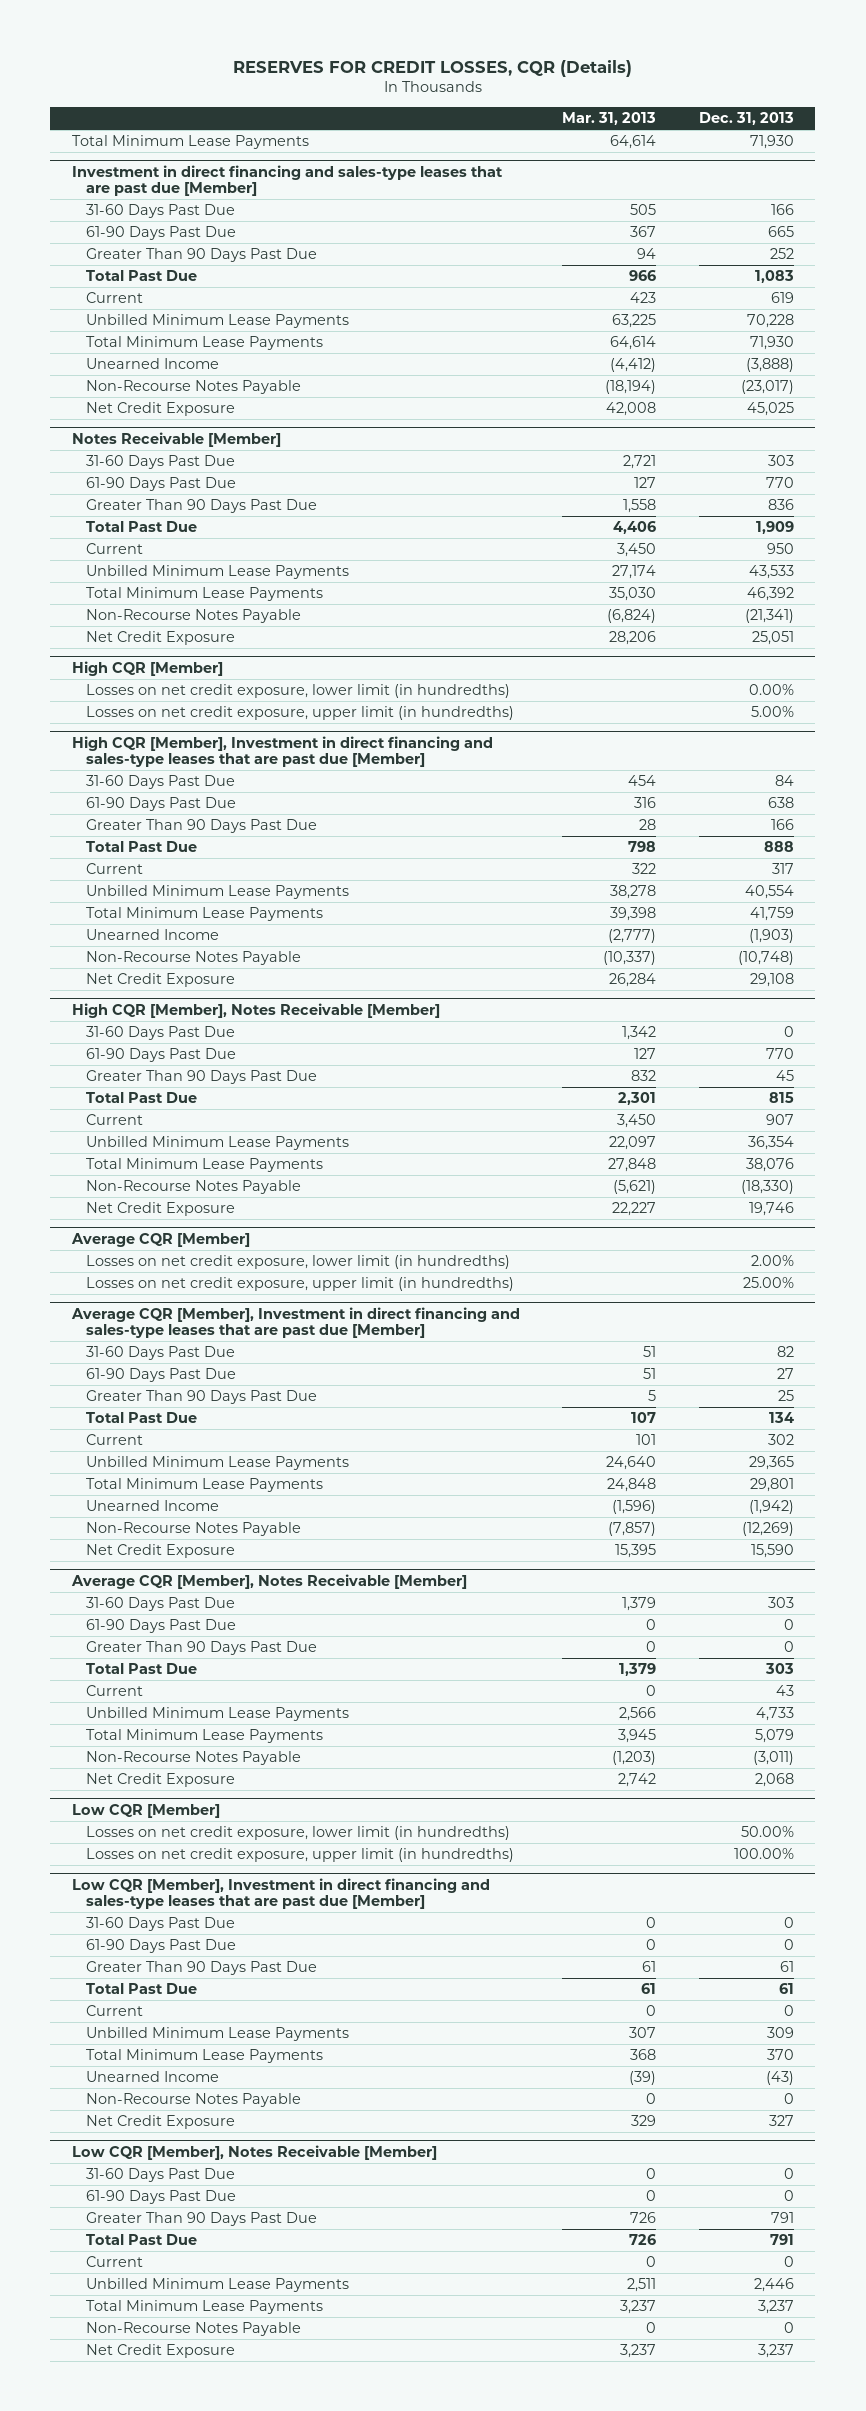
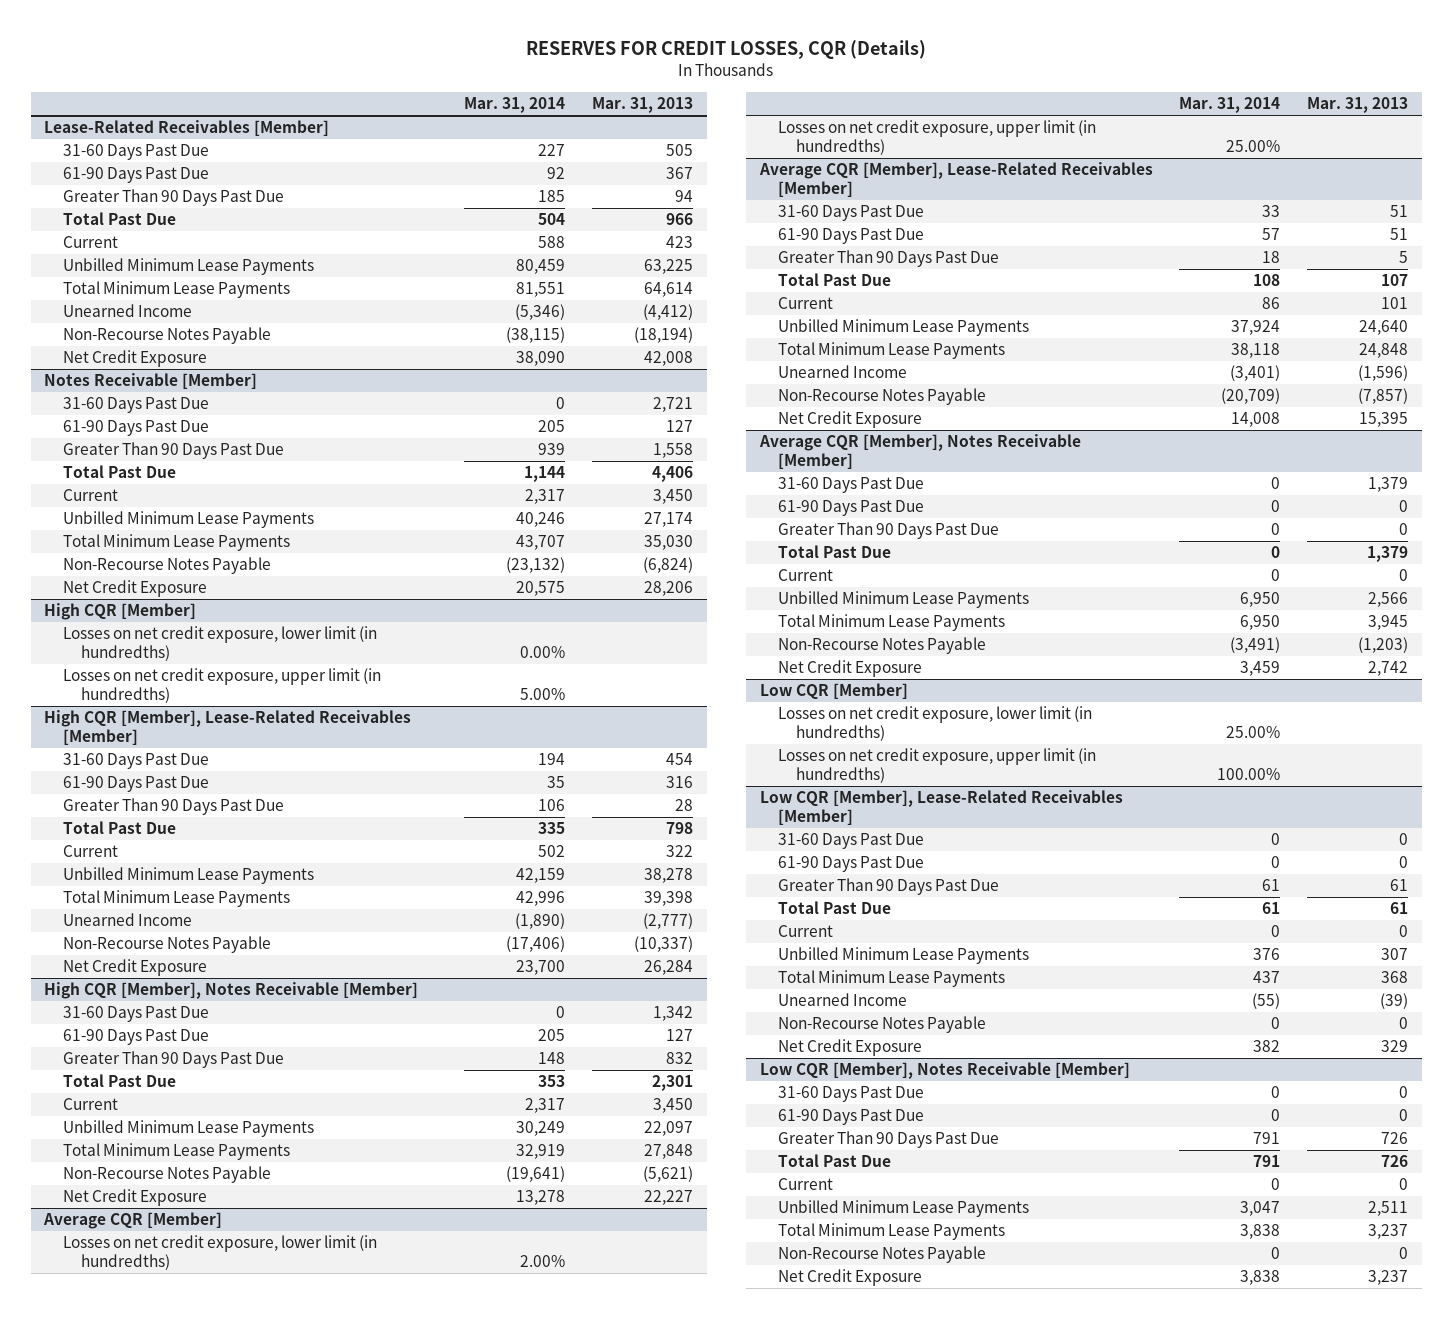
- | Mar. 31, 2013 | Dec. 31, 2013
+ | Mar. 31, 2014 | Mar. 31, 2013
- Total Minimum Lease Payments | 64,614 | 71,930
- Investment in direct financing and sales-type leases that are past due [Member]
+ Lease-Related Receivables [Member]
- High CQR [Member], Investment in direct financing and sales-type leases that are past due [Member]
+ High CQR [Member], Lease-Related Receivables [Member]
- Average CQR [Member], Investment in direct financing and sales-type leases that are past due [Member]
+ Average CQR [Member], Lease-Related Receivables [Member]
- Low CQR [Member], Investment in direct financing and sales-type leases that are past due [Member]
+ Low CQR [Member], Lease-Related Receivables [Member]

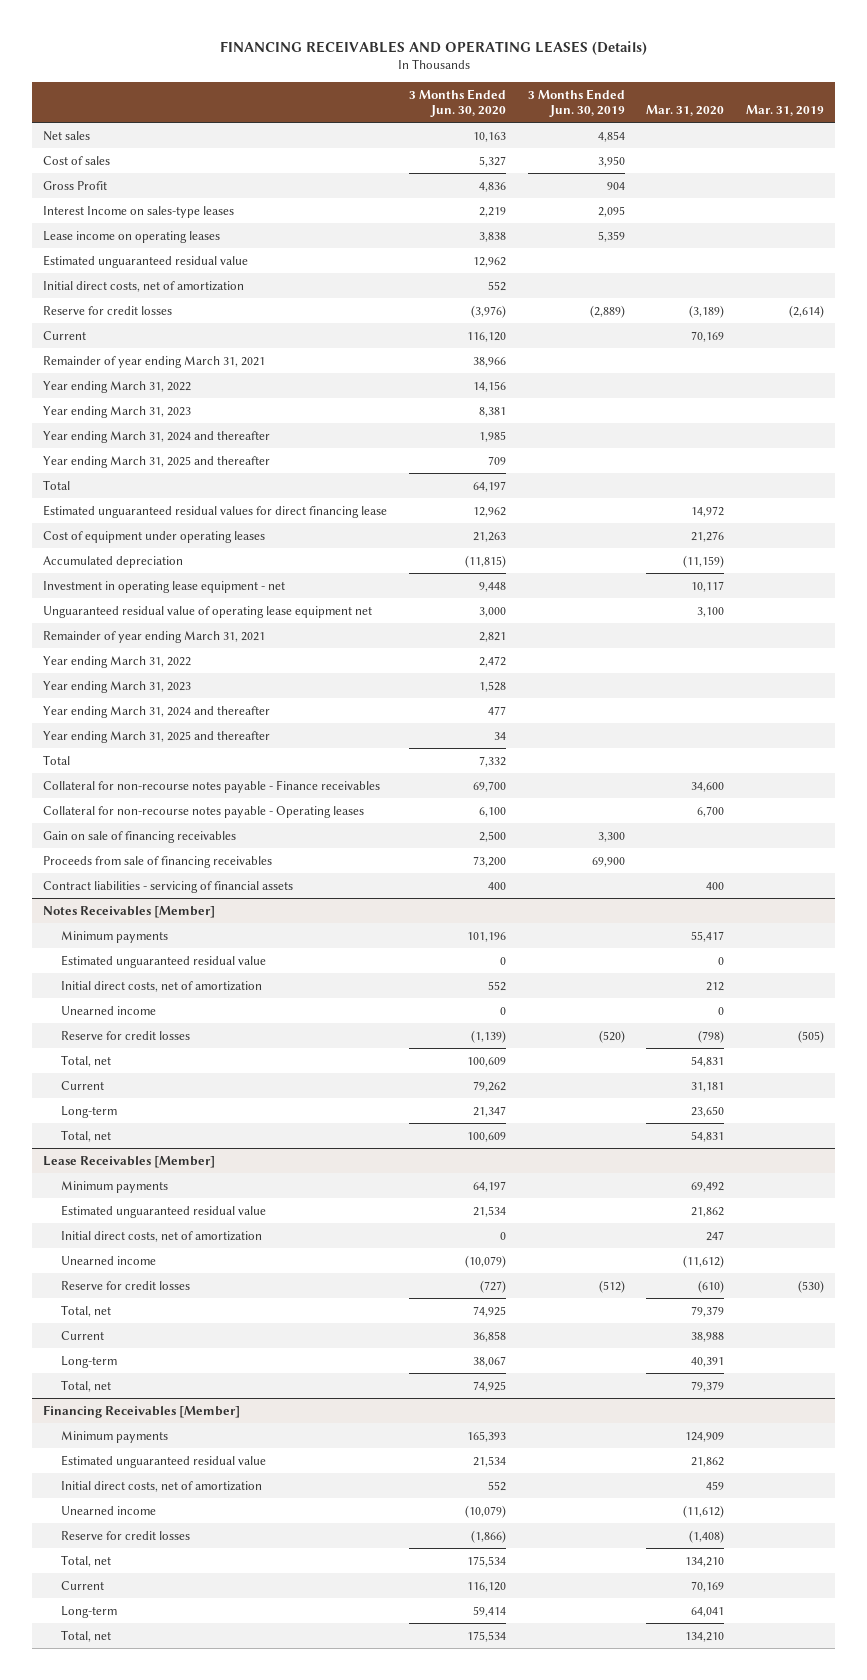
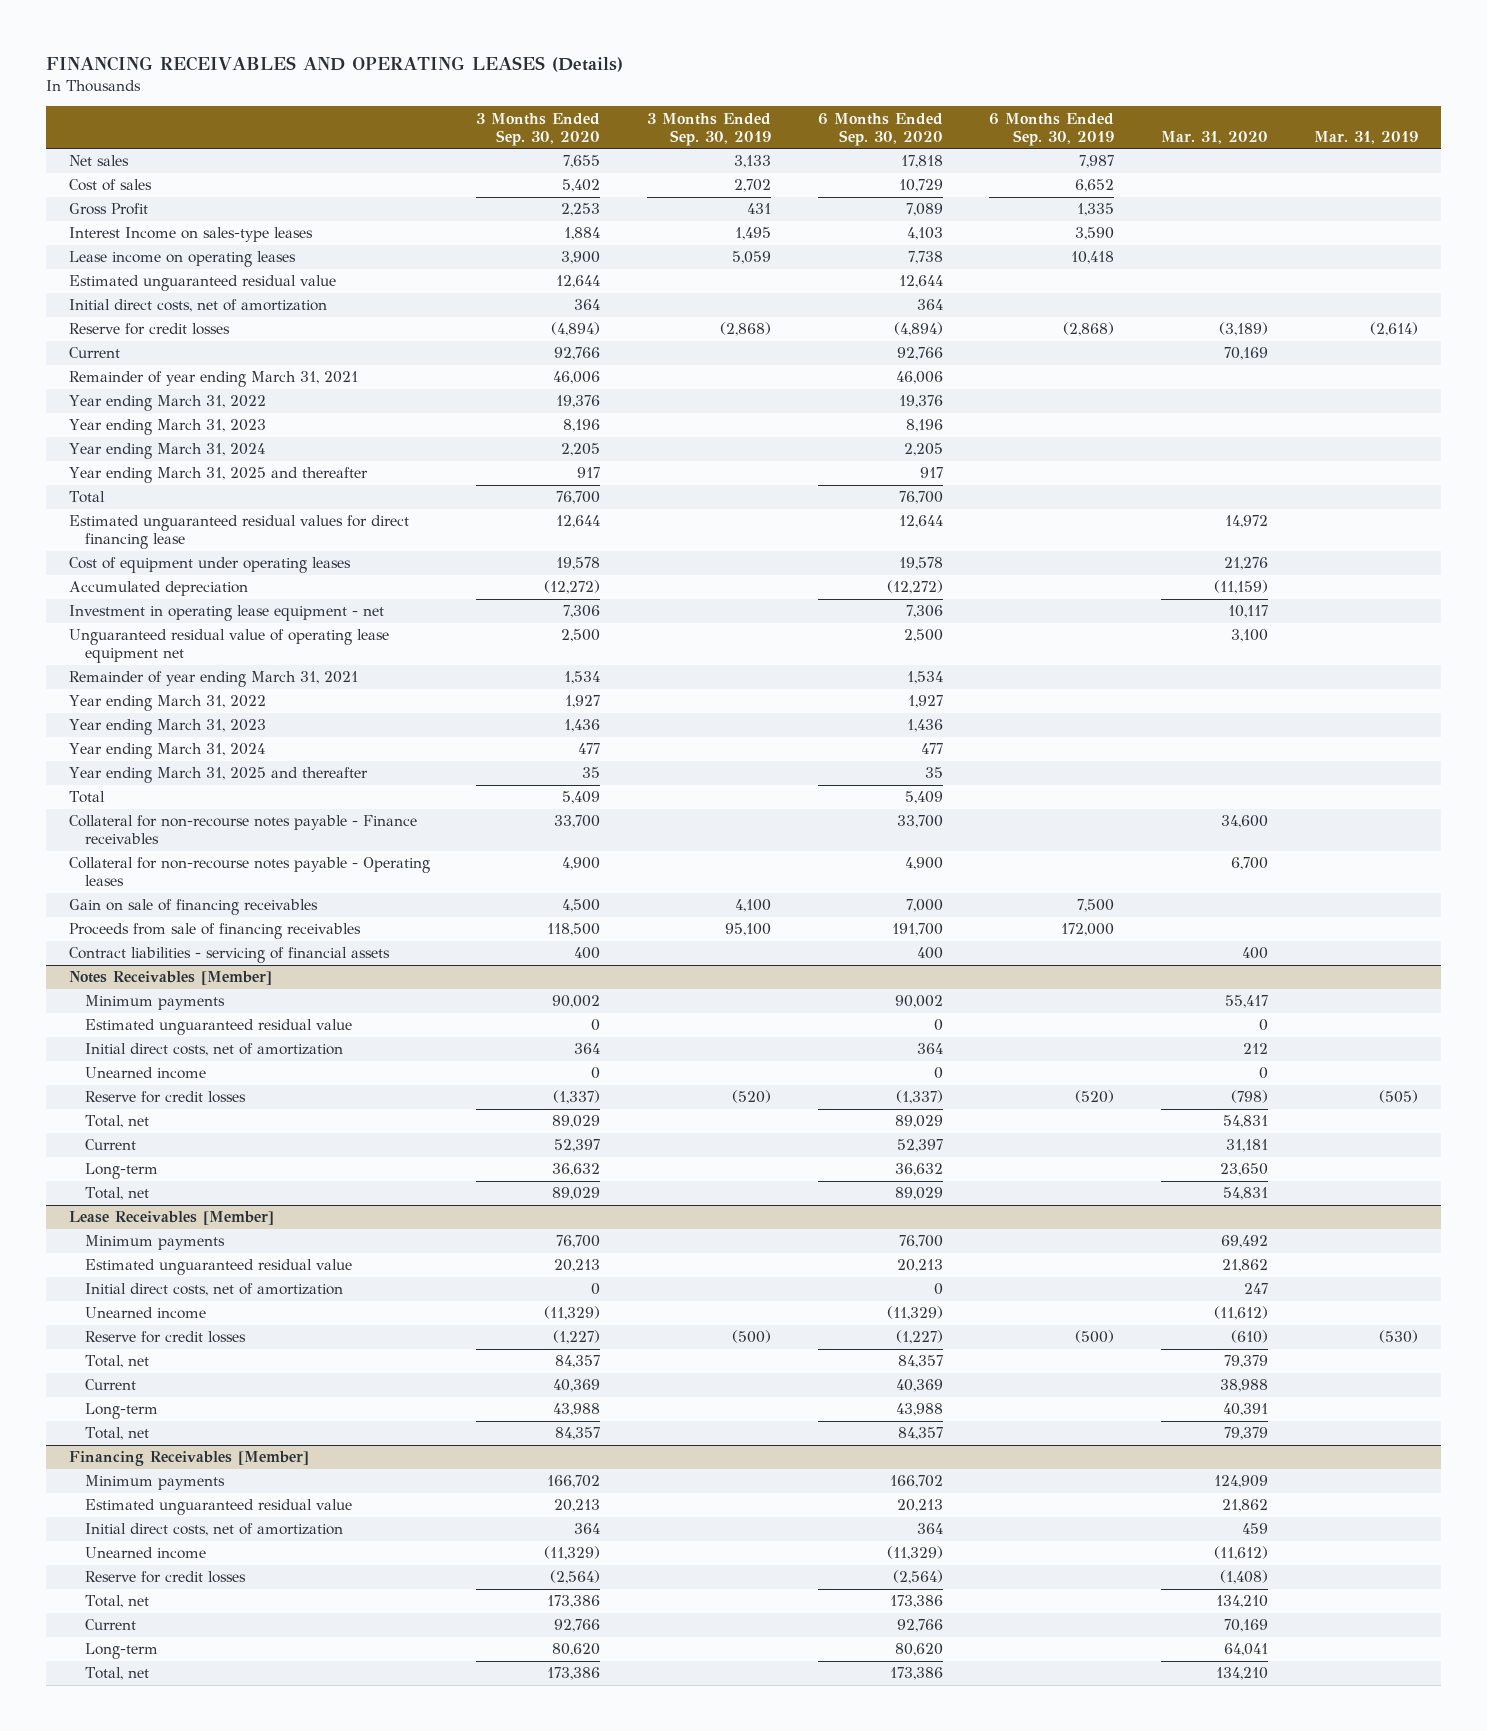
- | 3 Months Ended Jun. 30, 2020 | 3 Months Ended Jun. 30, 2019 | Mar. 31, 2020 | Mar. 31, 2019
+ | 3 Months Ended Sep. 30, 2020 | 3 Months Ended Sep. 30, 2019 | 6 Months Ended Sep. 30, 2020 | 6 Months Ended Sep. 30, 2019 | Mar. 31, 2020 | Mar. 31, 2019
- Year ending March 31, 2024 and thereafter | 1,985 | | |
+ Year ending March 31, 2024 | 2,205 | | 2,205 | | |
- Year ending March 31, 2024 and thereafter | 477 | | |
+ Year ending March 31, 2024 | 477 | | 477 | | |

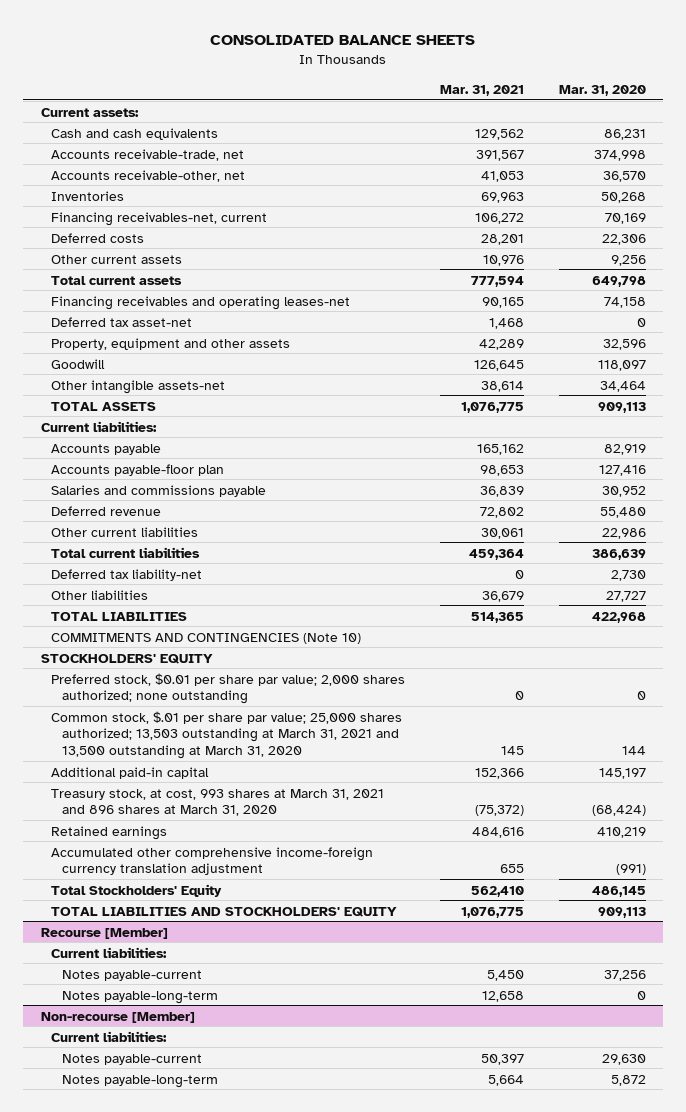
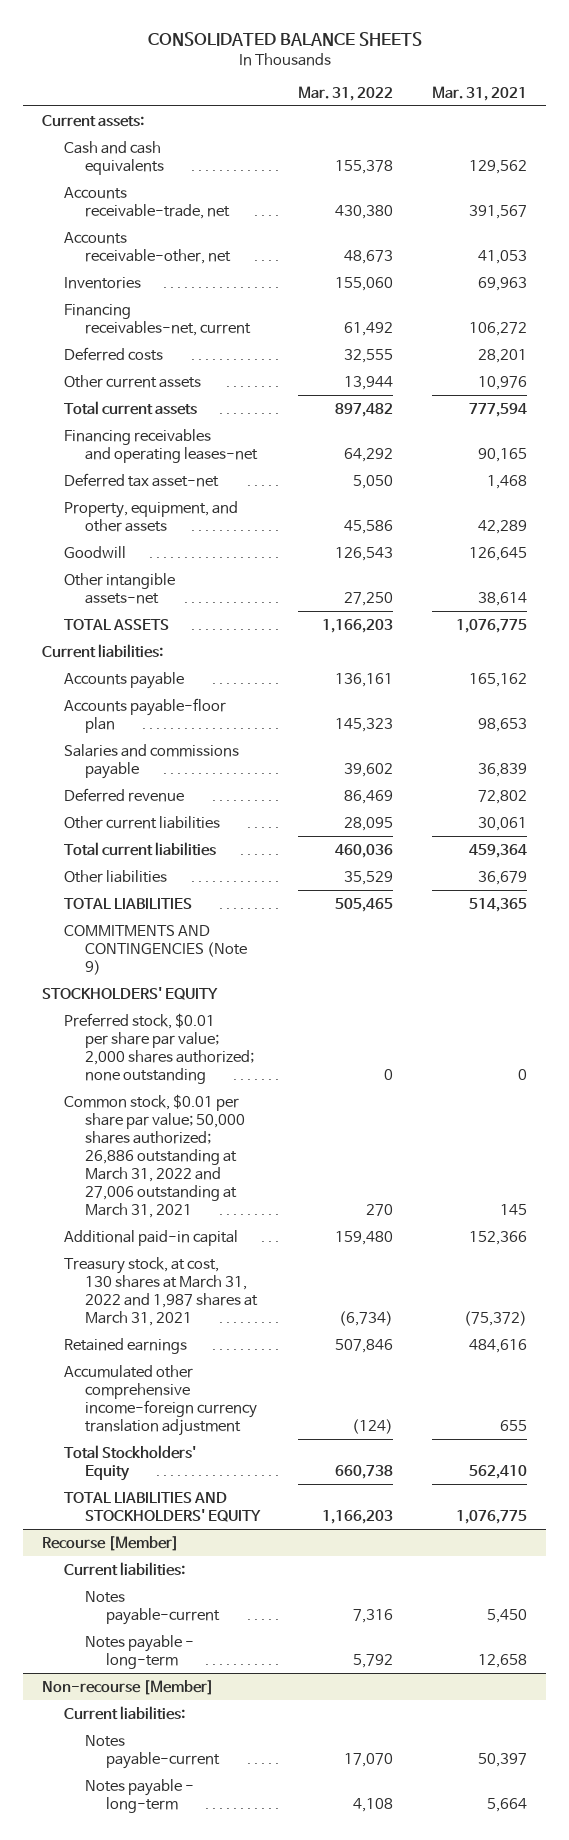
- | Mar. 31, 2021 | Mar. 31, 2020
+ | Mar. 31, 2022 | Mar. 31, 2021
- Property, equipment and other assets | 42,289 | 32,596
+ Property, equipment, and other assets | 45,586 | 42,289
- Deferred tax liability-net | 0 | 2,730
- COMMITMENTS AND CONTINGENCIES (Note 10)
+ COMMITMENTS AND CONTINGENCIES (Note 9)
- Common stock, $.01 per share par value; 25,000 shares authorized; 13,503 outstanding at March 31, 2021 and 13,500 outstanding at March 31, 2020 | 145 | 144
+ Common stock, $0.01 per share par value; 50,000 shares authorized; 26,886 outstanding at March 31, 2022 and 27,006 outstanding at March 31, 2021 | 270 | 145
- Treasury stock, at cost, 993 shares at March 31, 2021 and 896 shares at March 31, 2020 | (75,372) | (68,424)
+ Treasury stock, at cost, 130 shares at March 31, 2022 and 1,987 shares at March 31, 2021 | (6,734) | (75,372)
@ Recourse [Member]
- Notes payable-long-term | 12,658 | 0
+ Notes payable - long-term | 5,792 | 12,658
@ Non-recourse [Member]
- Notes payable-long-term | 5,664 | 5,872
+ Notes payable - long-term | 4,108 | 5,664

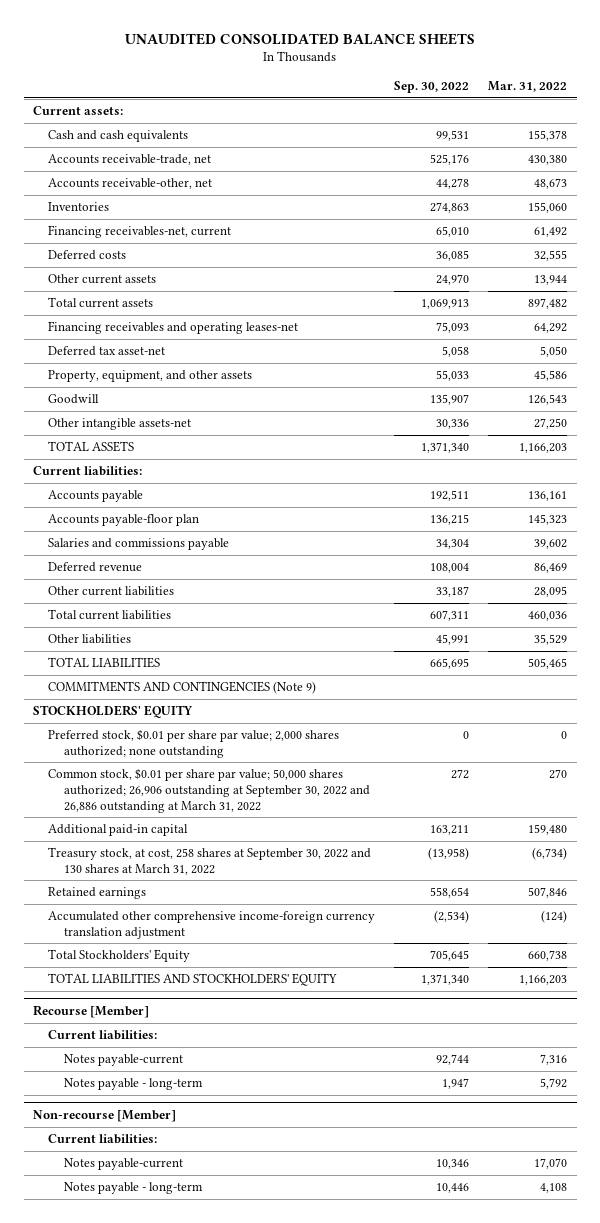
- CONSOLIDATED BALANCE SHEETS
+ UNAUDITED CONSOLIDATED BALANCE SHEETS
- | Mar. 31, 2022 | Mar. 31, 2021
+ | Sep. 30, 2022 | Mar. 31, 2022
- Common stock, $0.01 per share par value; 50,000 shares authorized; 26,886 outstanding at March 31, 2022 and 27,006 outstanding at March 31, 2021 | 270 | 145
+ Common stock, $0.01 per share par value; 50,000 shares authorized; 26,906 outstanding at September 30, 2022 and 26,886 outstanding at March 31, 2022 | 272 | 270
- Treasury stock, at cost, 130 shares at March 31, 2022 and 1,987 shares at March 31, 2021 | (6,734) | (75,372)
+ Treasury stock, at cost, 258 shares at September 30, 2022 and 130 shares at March 31, 2022 | (13,958) | (6,734)

